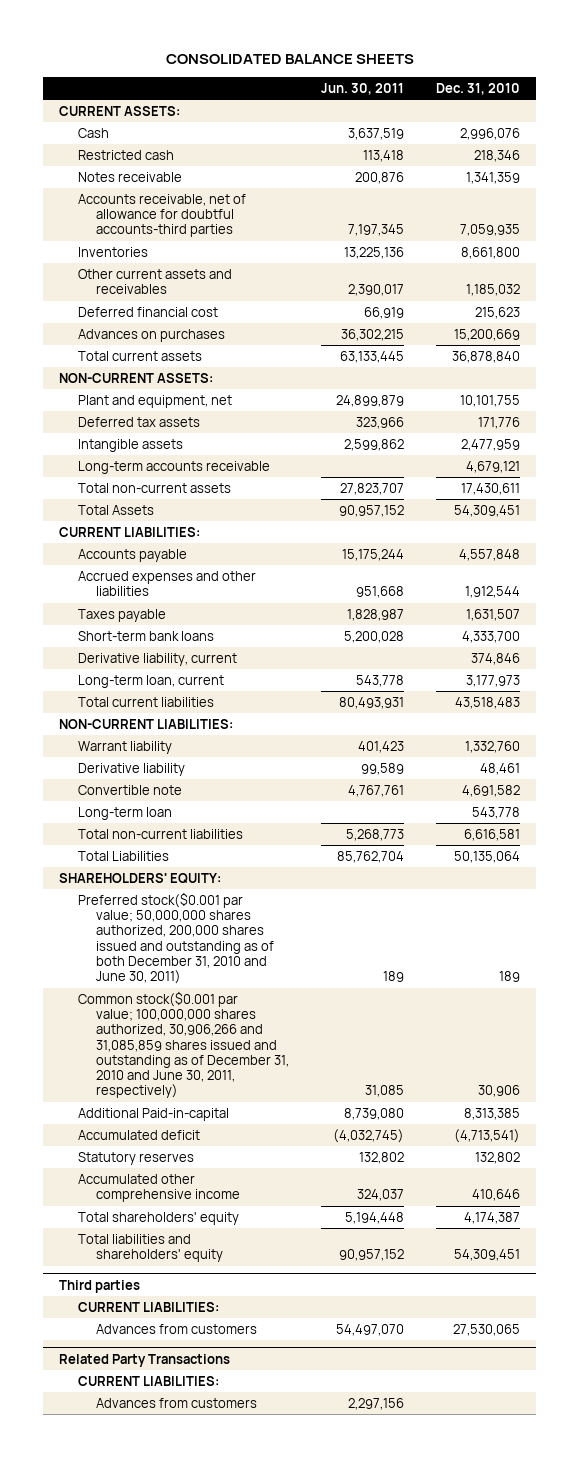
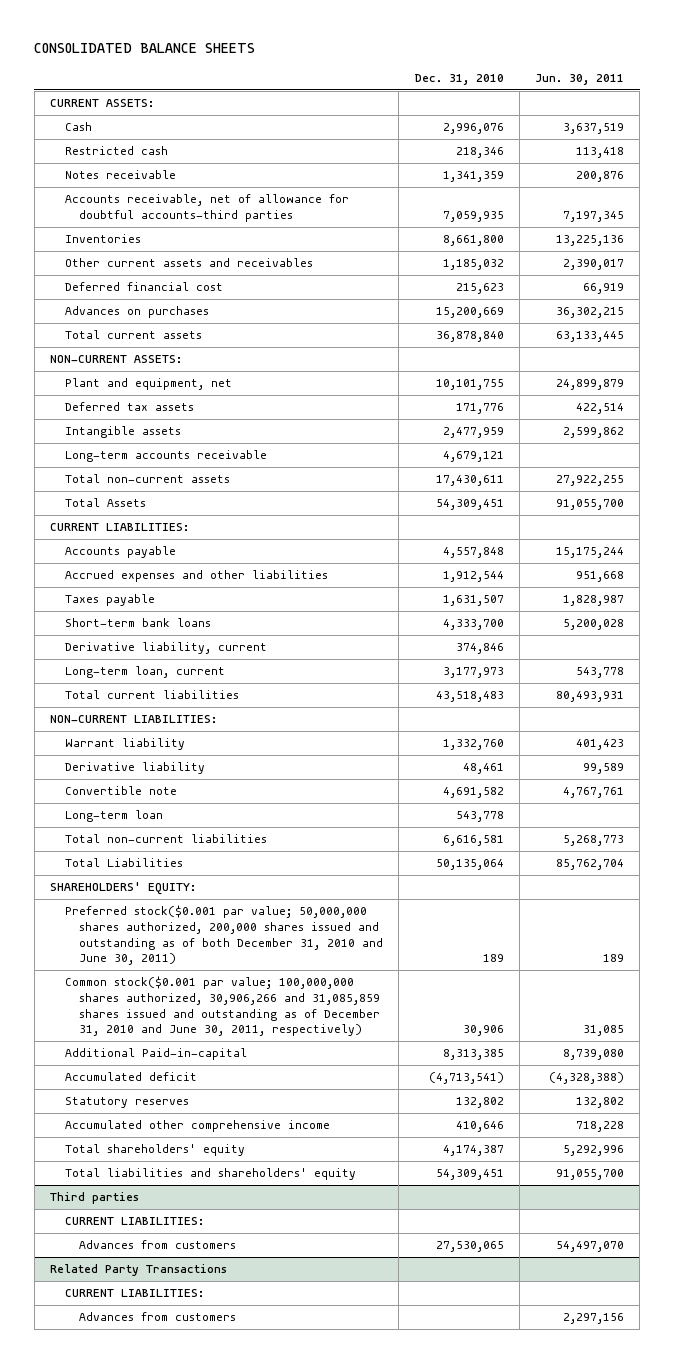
- | Jun. 30, 2011 | Dec. 31, 2010
+ | Dec. 31, 2010 | Jun. 30, 2011
- Deferred tax assets | 323,966 | 171,776
+ Deferred tax assets | 171,776 | 422,514
- Total non-current assets | 27,823,707 | 17,430,611
- Total Assets | 90,957,152 | 54,309,451
+ Total non-current assets | 17,430,611 | 27,922,255
+ Total Assets | 54,309,451 | 91,055,700
- Accumulated deficit | (4,032,745) | (4,713,541)
+ Accumulated deficit | (4,713,541) | (4,328,388)
- Accumulated other comprehensive income | 324,037 | 410,646
- Total shareholders' equity | 5,194,448 | 4,174,387
- Total liabilities and shareholders' equity | 90,957,152 | 54,309,451
+ Accumulated other comprehensive income | 410,646 | 718,228
+ Total shareholders' equity | 4,174,387 | 5,292,996
+ Total liabilities and shareholders' equity | 54,309,451 | 91,055,700

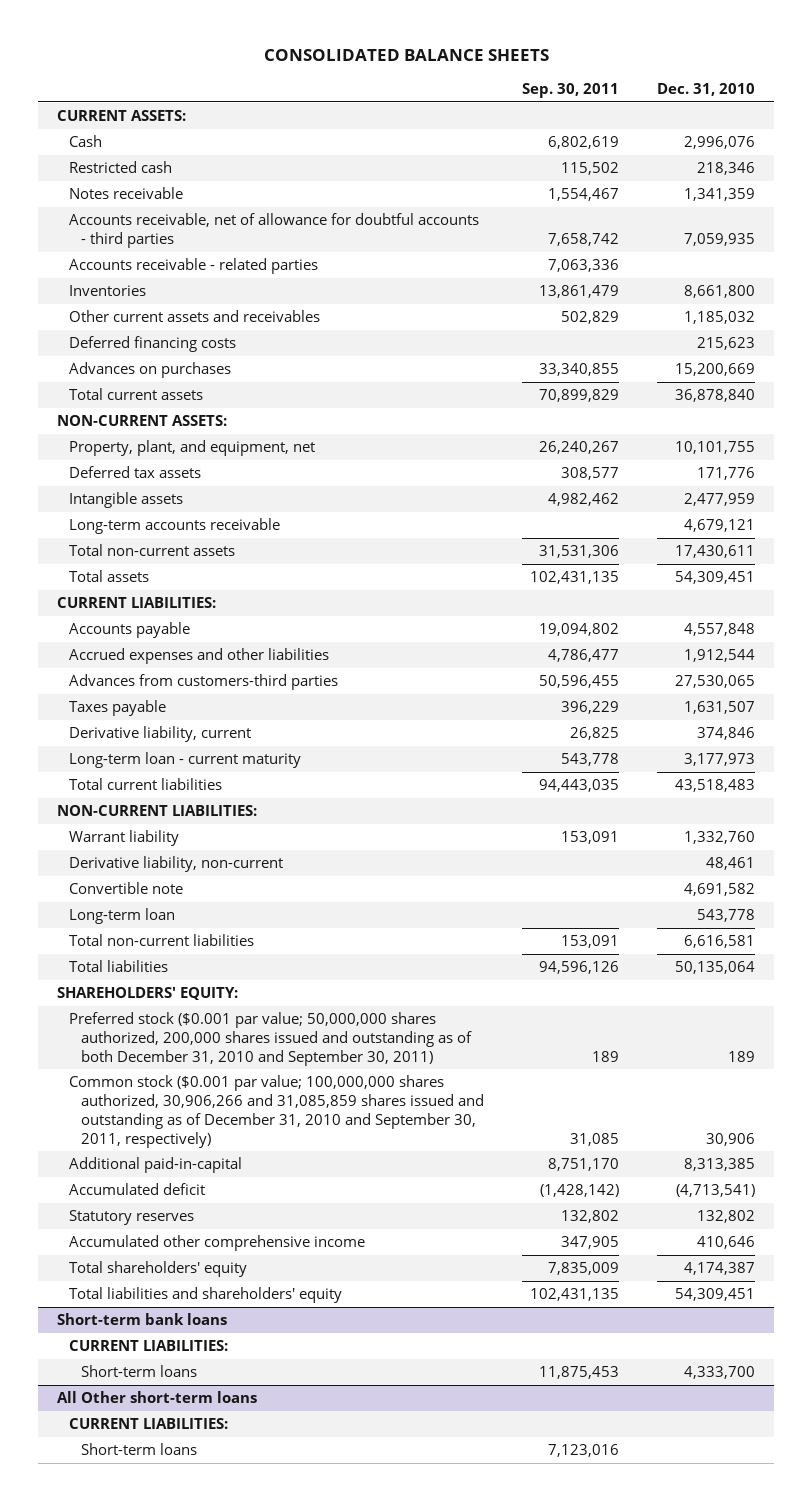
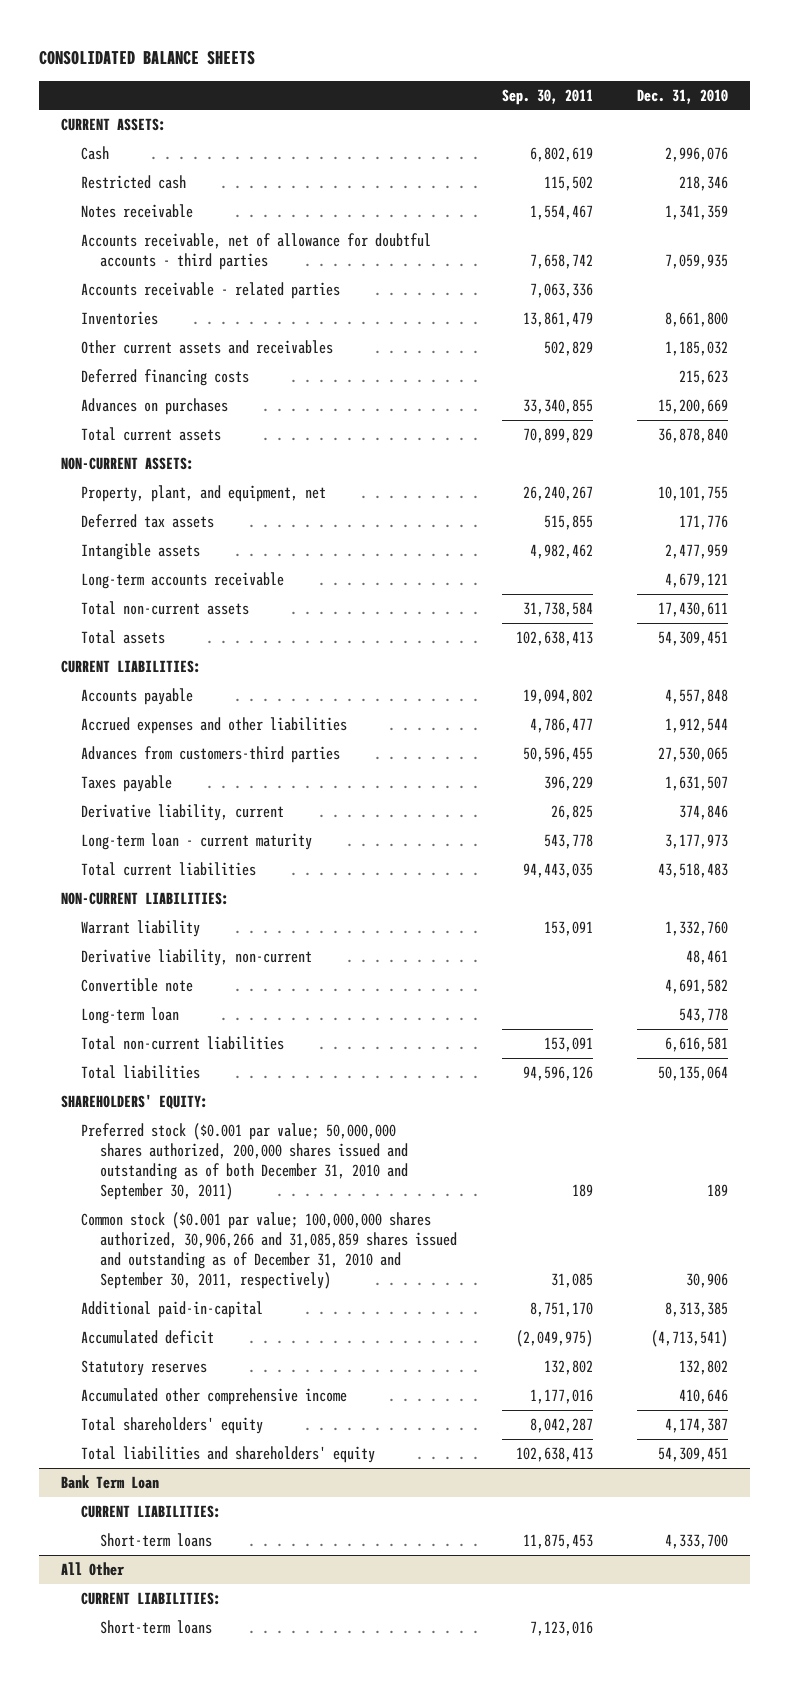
- Deferred tax assets | 308,577 | 171,776
+ Deferred tax assets | 515,855 | 171,776
- Total non-current assets | 31,531,306 | 17,430,611
- Total assets | 102,431,135 | 54,309,451
+ Total non-current assets | 31,738,584 | 17,430,611
+ Total assets | 102,638,413 | 54,309,451
- Accumulated deficit | (1,428,142) | (4,713,541)
+ Accumulated deficit | (2,049,975) | (4,713,541)
- Accumulated other comprehensive income | 347,905 | 410,646
- Total shareholders' equity | 7,835,009 | 4,174,387
- Total liabilities and shareholders' equity | 102,431,135 | 54,309,451
- Short-term bank loans
+ Accumulated other comprehensive income | 1,177,016 | 410,646
+ Total shareholders' equity | 8,042,287 | 4,174,387
+ Total liabilities and shareholders' equity | 102,638,413 | 54,309,451
+ Bank Term Loan
- All Other short-term loans
+ All Other

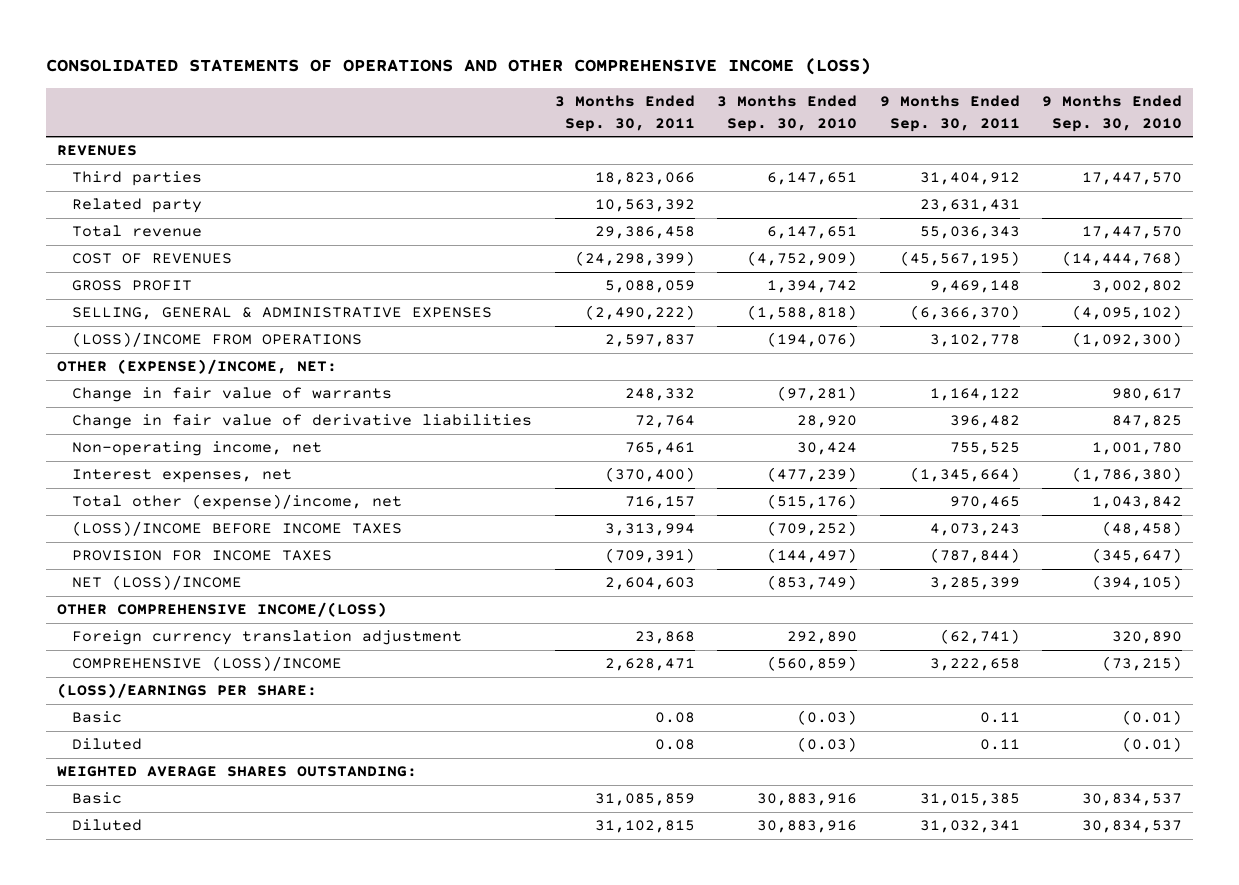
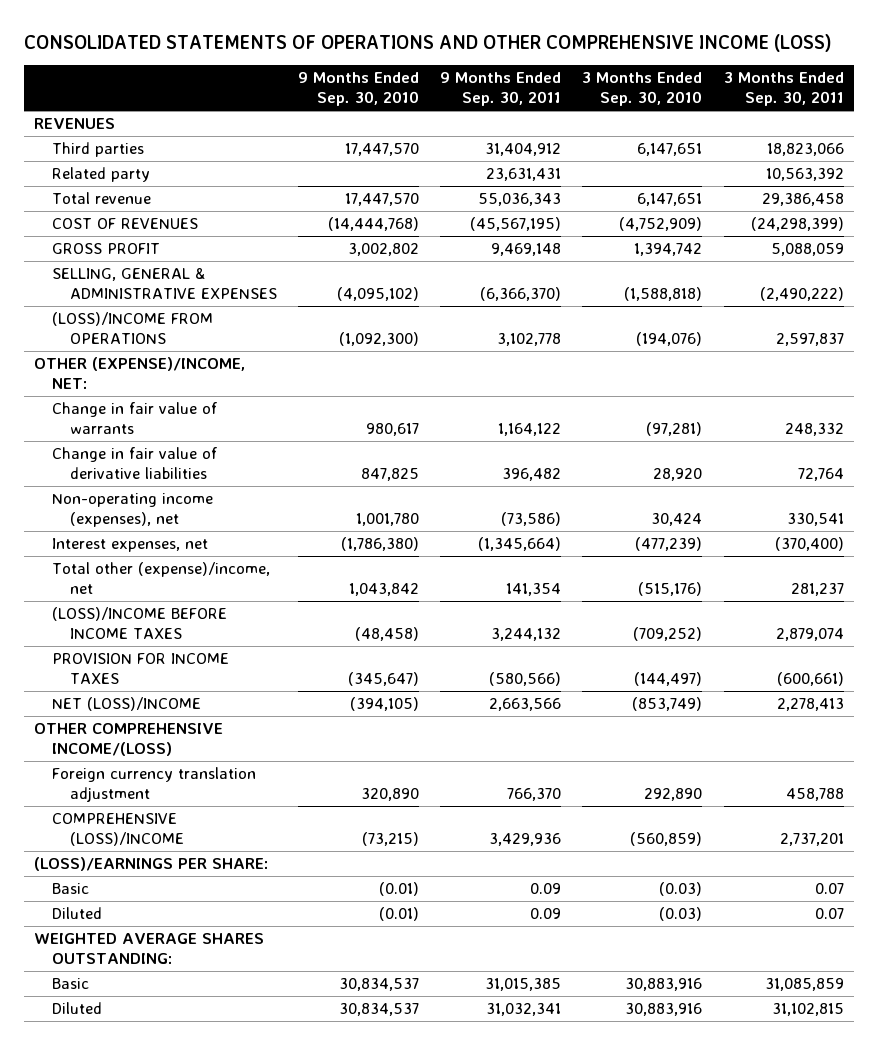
- | 3 Months Ended Sep. 30, 2011 | 3 Months Ended Sep. 30, 2010 | 9 Months Ended Sep. 30, 2011 | 9 Months Ended Sep. 30, 2010
+ | 9 Months Ended Sep. 30, 2010 | 9 Months Ended Sep. 30, 2011 | 3 Months Ended Sep. 30, 2010 | 3 Months Ended Sep. 30, 2011
- Non-operating income, net | 765,461 | 30,424 | 755,525 | 1,001,780
+ Non-operating income (expenses), net | 1,001,780 | (73,586) | 30,424 | 330,541
- Total other (expense)/income, net | 716,157 | (515,176) | 970,465 | 1,043,842
- (LOSS)/INCOME BEFORE INCOME TAXES | 3,313,994 | (709,252) | 4,073,243 | (48,458)
- PROVISION FOR INCOME TAXES | (709,391) | (144,497) | (787,844) | (345,647)
- NET (LOSS)/INCOME | 2,604,603 | (853,749) | 3,285,399 | (394,105)
+ Total other (expense)/income, net | 1,043,842 | 141,354 | (515,176) | 281,237
+ (LOSS)/INCOME BEFORE INCOME TAXES | (48,458) | 3,244,132 | (709,252) | 2,879,074
+ PROVISION FOR INCOME TAXES | (345,647) | (580,566) | (144,497) | (600,661)
+ NET (LOSS)/INCOME | (394,105) | 2,663,566 | (853,749) | 2,278,413
- Foreign currency translation adjustment | 23,868 | 292,890 | (62,741) | 320,890
- COMPREHENSIVE (LOSS)/INCOME | 2,628,471 | (560,859) | 3,222,658 | (73,215)
+ Foreign currency translation adjustment | 320,890 | 766,370 | 292,890 | 458,788
+ COMPREHENSIVE (LOSS)/INCOME | (73,215) | 3,429,936 | (560,859) | 2,737,201
- Basic | 0.08 | (0.03) | 0.11 | (0.01)
- Diluted | 0.08 | (0.03) | 0.11 | (0.01)
+ Basic | (0.01) | 0.09 | (0.03) | 0.07
+ Diluted | (0.01) | 0.09 | (0.03) | 0.07

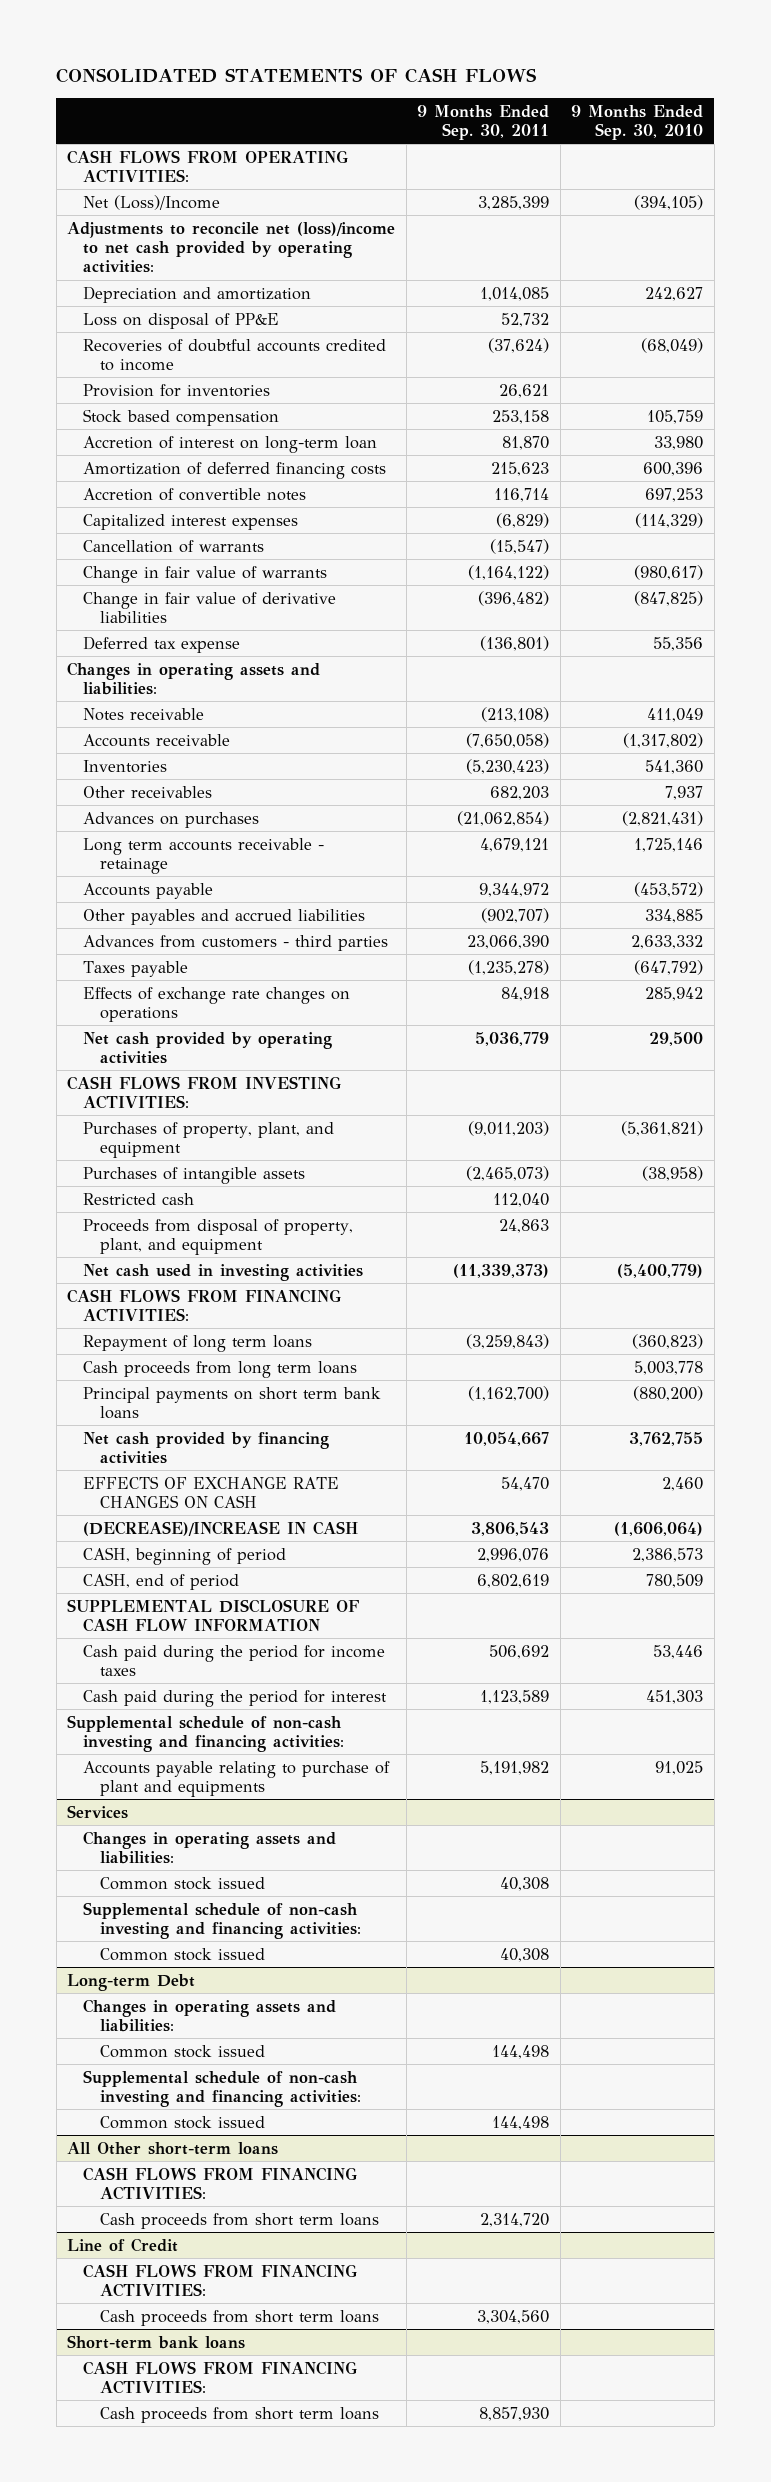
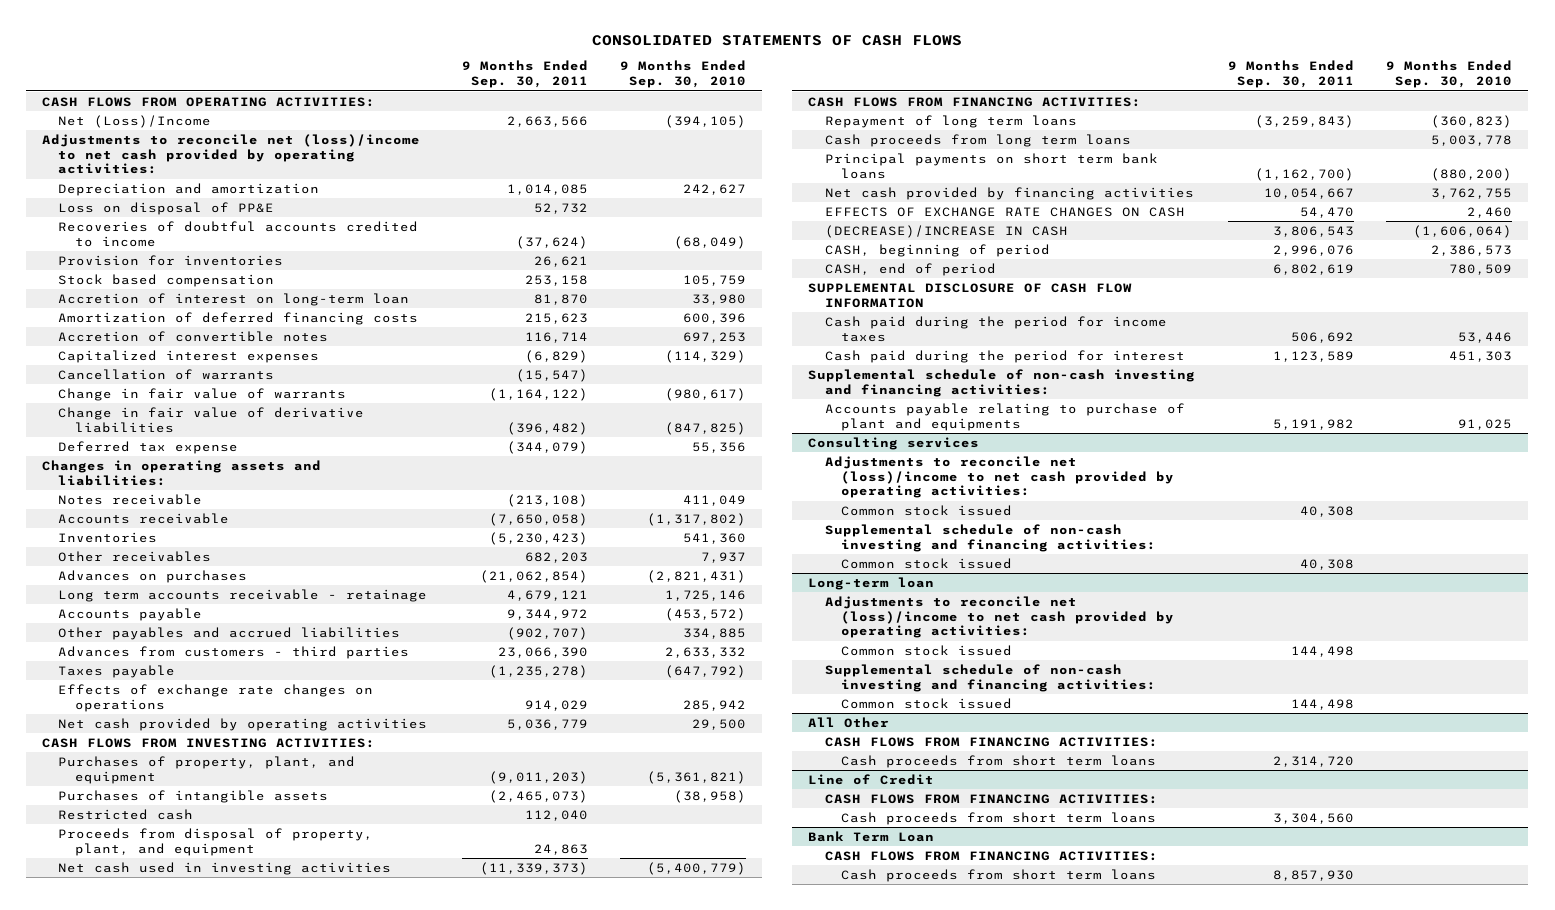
- Net (Loss)/Income | 3,285,399 | (394,105)
+ Net (Loss)/Income | 2,663,566 | (394,105)
- Deferred tax expense | (136,801) | 55,356
+ Deferred tax expense | (344,079) | 55,356
- Effects of exchange rate changes on operations | 84,918 | 285,942
+ Effects of exchange rate changes on operations | 914,029 | 285,942
- Services
- Changes in operating assets and liabilities:
+ Consulting services
+ Adjustments to reconcile net (loss)/income to net cash provided by operating activities:
- Long-term Debt
- Changes in operating assets and liabilities:
+ Long-term loan
+ Adjustments to reconcile net (loss)/income to net cash provided by operating activities:
- All Other short-term loans
+ All Other
- Short-term bank loans
+ Bank Term Loan

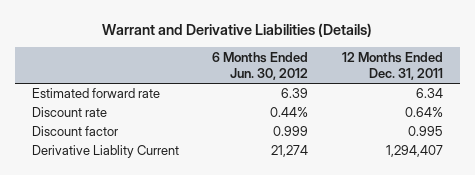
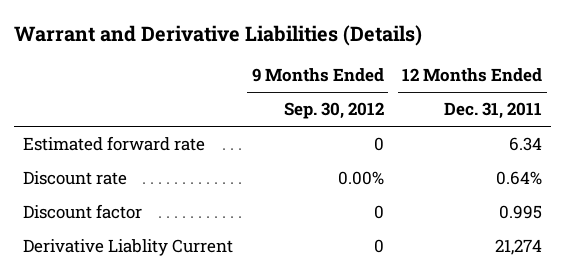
- | 6 Months Ended Jun. 30, 2012 | 12 Months Ended Dec. 31, 2011
+ | 9 Months Ended Sep. 30, 2012 | 12 Months Ended Dec. 31, 2011
- Derivative Liablity Current | 21,274 | 1,294,407
+ Derivative Liablity Current | 0 | 21,274

